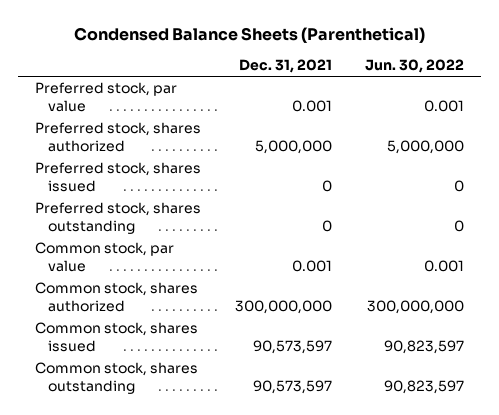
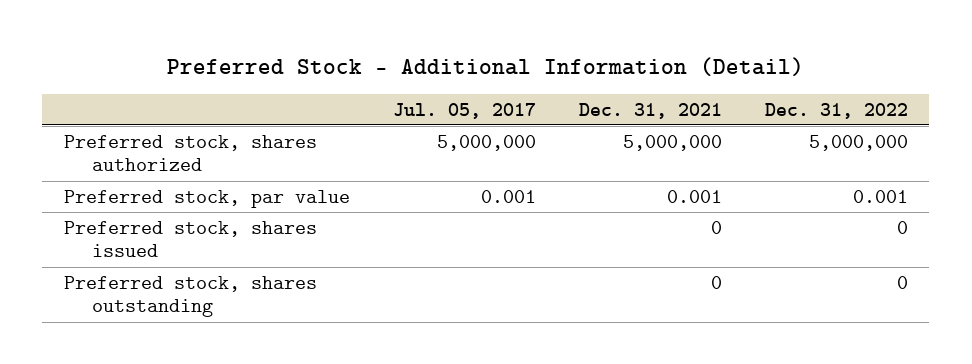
- Condensed Balance Sheets (Parenthetical)
+ Preferred Stock - Additional Information (Detail)
- | Dec. 31, 2021 | Jun. 30, 2022
+ | Jul. 05, 2017 | Dec. 31, 2021 | Dec. 31, 2022
moved down: Preferred stock, par value | 0.001 | 0.001 | 0.001
- Common stock, par value | 0.001 | 0.001
- Common stock, shares authorized | 300,000,000 | 300,000,000
- Common stock, shares issued | 90,573,597 | 90,823,597
- Common stock, shares outstanding | 90,573,597 | 90,823,597

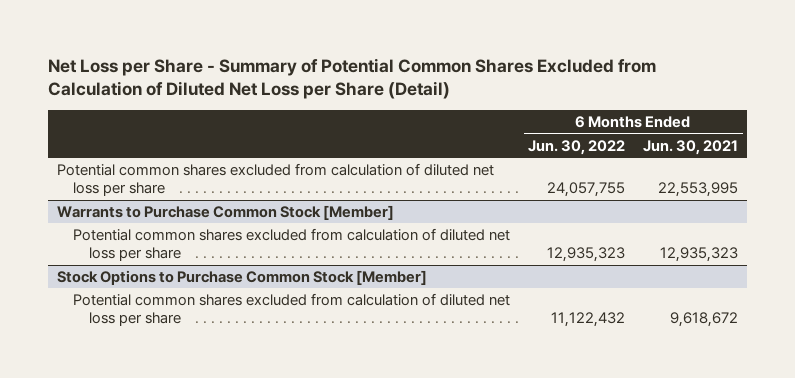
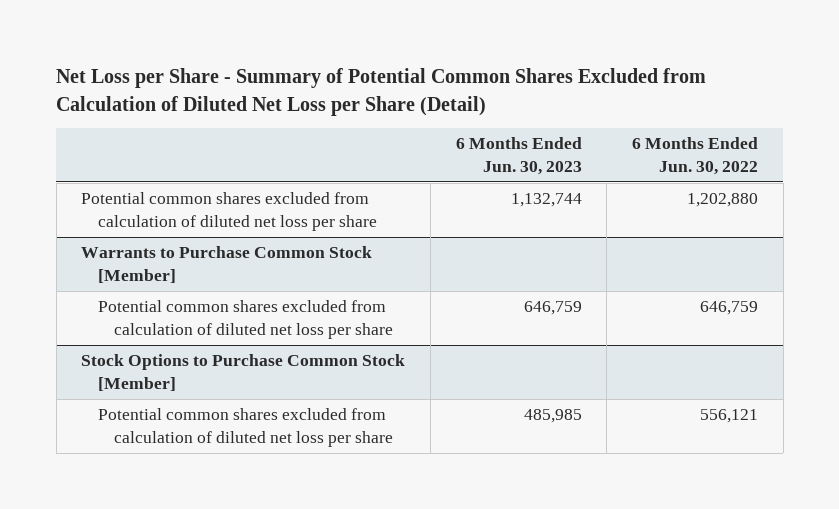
- | 6 Months Ended Jun. 30, 2022 | 6 Months Ended Jun. 30, 2021
+ | 6 Months Ended Jun. 30, 2023 | 6 Months Ended Jun. 30, 2022
- Potential common shares excluded from calculation of diluted net loss per share | 24,057,755 | 22,553,995
+ Potential common shares excluded from calculation of diluted net loss per share | 1,132,744 | 1,202,880
@ Warrants to Purchase Common Stock [Member]
- Potential common shares excluded from calculation of diluted net loss per share | 12,935,323 | 12,935,323
+ Potential common shares excluded from calculation of diluted net loss per share | 646,759 | 646,759
@ Stock Options to Purchase Common Stock [Member]
- Potential common shares excluded from calculation of diluted net loss per share | 11,122,432 | 9,618,672
+ Potential common shares excluded from calculation of diluted net loss per share | 485,985 | 556,121

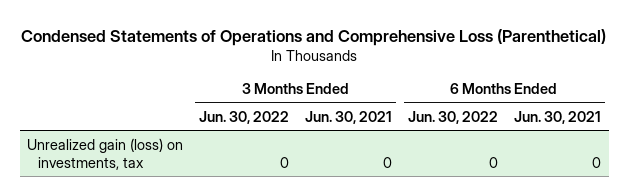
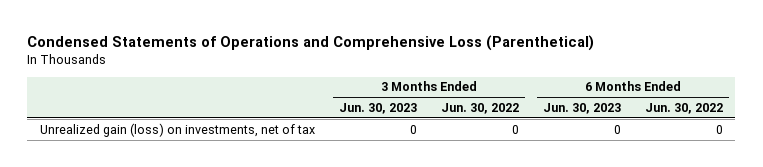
- | 3 Months Ended Jun. 30, 2022 | 3 Months Ended Jun. 30, 2021 | 6 Months Ended Jun. 30, 2022 | 6 Months Ended Jun. 30, 2021
+ | 3 Months Ended Jun. 30, 2023 | 3 Months Ended Jun. 30, 2022 | 6 Months Ended Jun. 30, 2023 | 6 Months Ended Jun. 30, 2022
- Unrealized gain (loss) on investments, tax | 0 | 0 | 0 | 0
+ Unrealized gain (loss) on investments, net of tax | 0 | 0 | 0 | 0

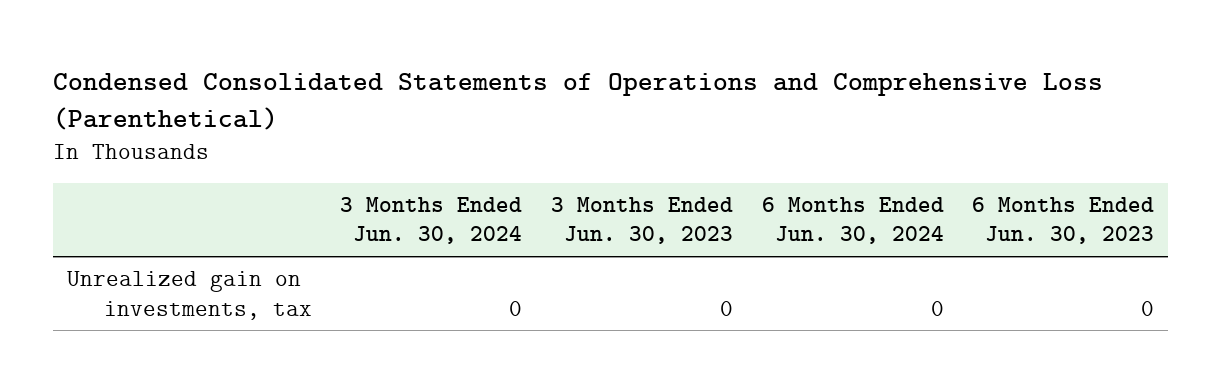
- Condensed Statements of Operations and Comprehensive Loss (Parenthetical)
+ Condensed Consolidated Statements of Operations and Comprehensive Loss (Parenthetical)
- | 3 Months Ended Jun. 30, 2023 | 3 Months Ended Jun. 30, 2022 | 6 Months Ended Jun. 30, 2023 | 6 Months Ended Jun. 30, 2022
+ | 3 Months Ended Jun. 30, 2024 | 3 Months Ended Jun. 30, 2023 | 6 Months Ended Jun. 30, 2024 | 6 Months Ended Jun. 30, 2023
- Unrealized gain (loss) on investments, net of tax | 0 | 0 | 0 | 0
+ Unrealized gain on investments, tax | 0 | 0 | 0 | 0

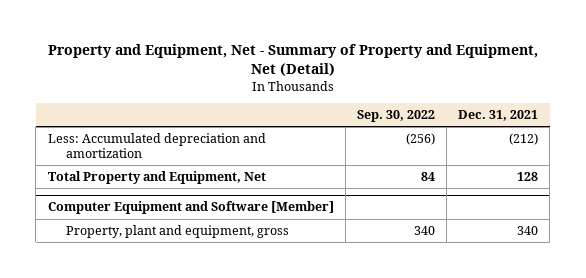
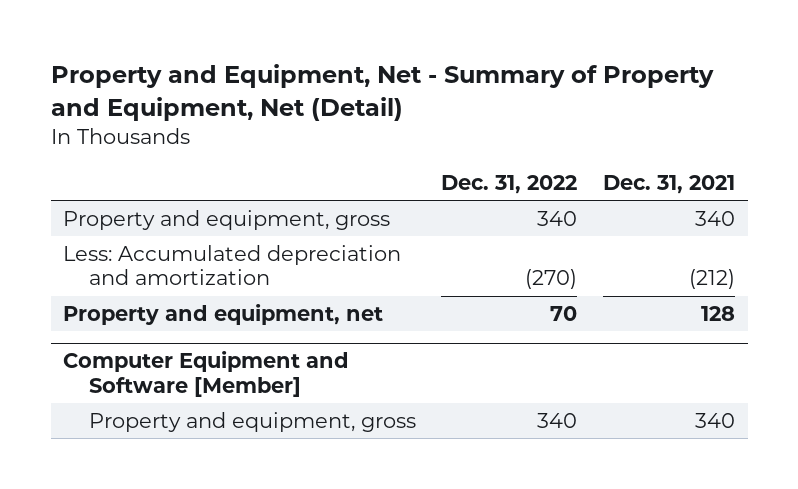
- | Sep. 30, 2022 | Dec. 31, 2021
+ | Dec. 31, 2022 | Dec. 31, 2021
+ Property and equipment, gross | 340 | 340
- Total Property and Equipment, Net | 84 | 128
+ Property and equipment, net | 70 | 128
@ Computer Equipment and Software [Member]
- Property, plant and equipment, gross | 340 | 340
+ Property and equipment, gross | 340 | 340

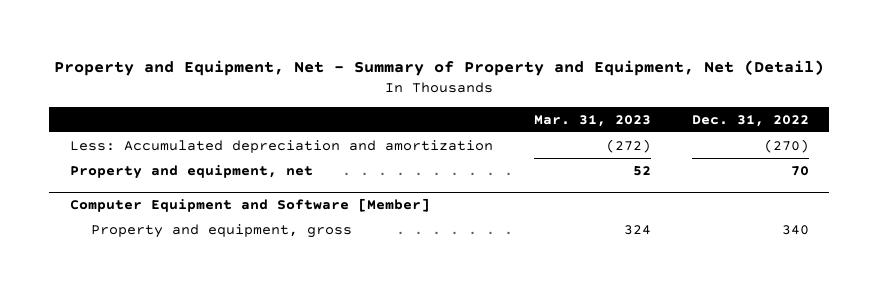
- | Dec. 31, 2022 | Dec. 31, 2021
+ | Mar. 31, 2023 | Dec. 31, 2022
- Property and equipment, gross | 340 | 340

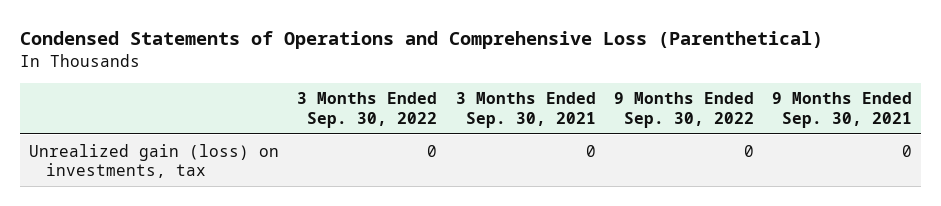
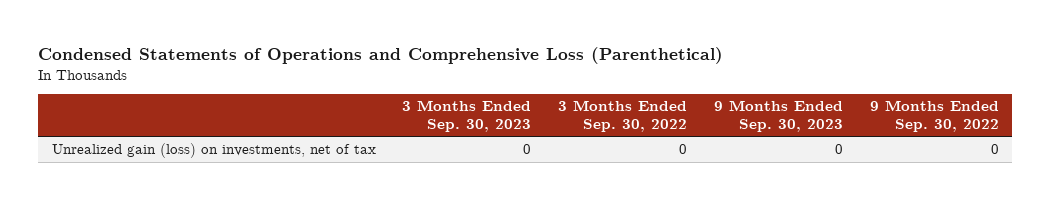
- | 3 Months Ended Sep. 30, 2022 | 3 Months Ended Sep. 30, 2021 | 9 Months Ended Sep. 30, 2022 | 9 Months Ended Sep. 30, 2021
+ | 3 Months Ended Sep. 30, 2023 | 3 Months Ended Sep. 30, 2022 | 9 Months Ended Sep. 30, 2023 | 9 Months Ended Sep. 30, 2022
- Unrealized gain (loss) on investments, tax | 0 | 0 | 0 | 0
+ Unrealized gain (loss) on investments, net of tax | 0 | 0 | 0 | 0

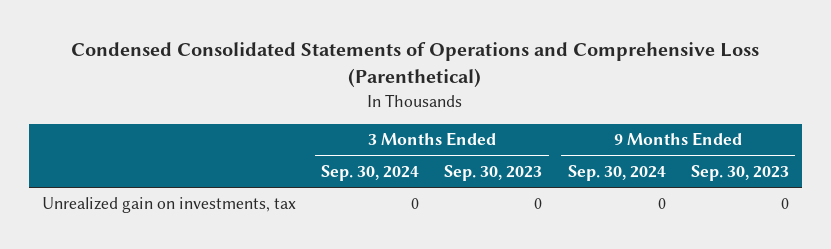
- Condensed Statements of Operations and Comprehensive Loss (Parenthetical)
+ Condensed Consolidated Statements of Operations and Comprehensive Loss (Parenthetical)
- | 3 Months Ended Sep. 30, 2023 | 3 Months Ended Sep. 30, 2022 | 9 Months Ended Sep. 30, 2023 | 9 Months Ended Sep. 30, 2022
+ | 3 Months Ended Sep. 30, 2024 | 3 Months Ended Sep. 30, 2023 | 9 Months Ended Sep. 30, 2024 | 9 Months Ended Sep. 30, 2023
- Unrealized gain (loss) on investments, net of tax | 0 | 0 | 0 | 0
+ Unrealized gain on investments, tax | 0 | 0 | 0 | 0

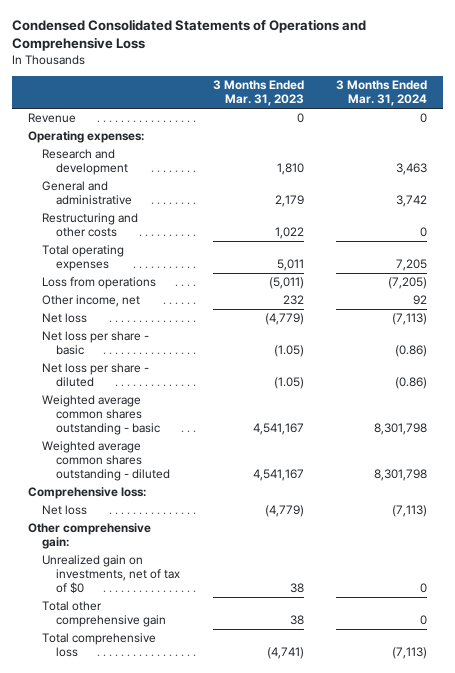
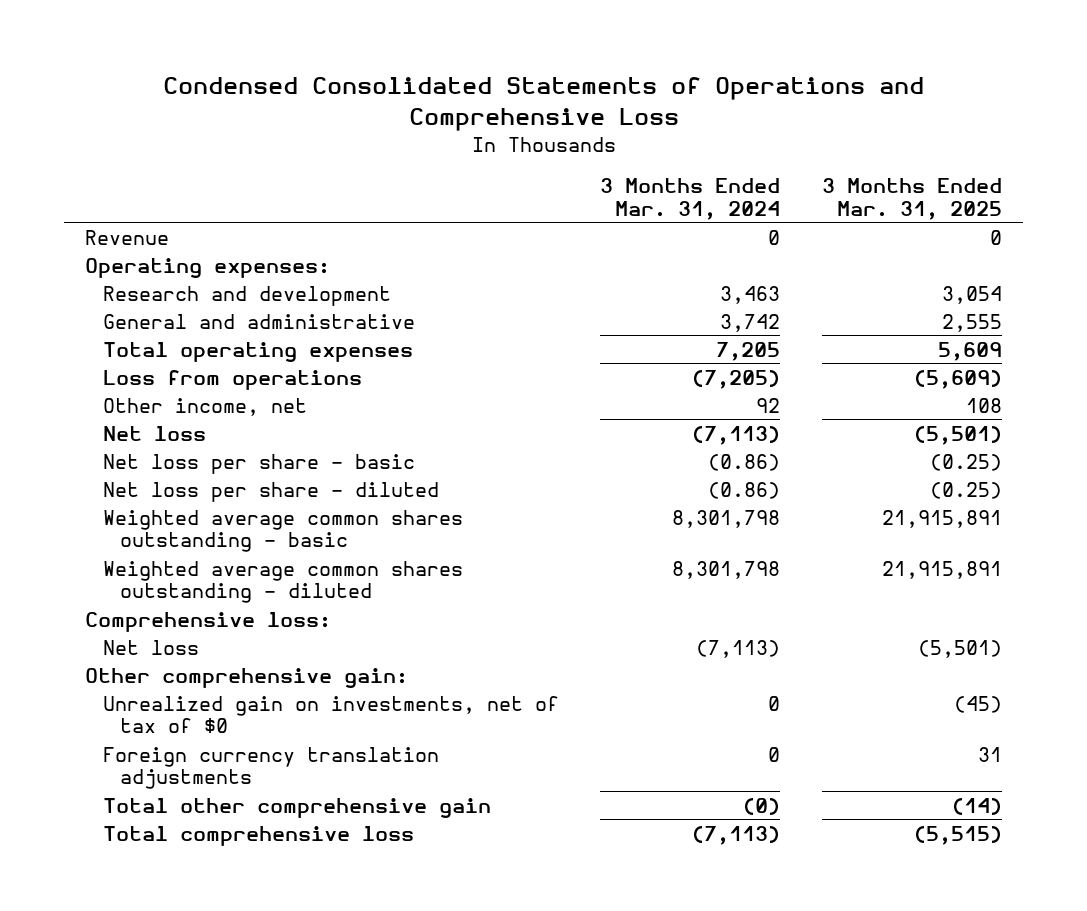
- | 3 Months Ended Mar. 31, 2023 | 3 Months Ended Mar. 31, 2024
+ | 3 Months Ended Mar. 31, 2024 | 3 Months Ended Mar. 31, 2025
- Restructuring and other costs | 1,022 | 0
- Total other comprehensive gain | 38 | 0
+ Foreign currency translation adjustments | 0 | 31
+ Total other comprehensive gain | (0) | (14)

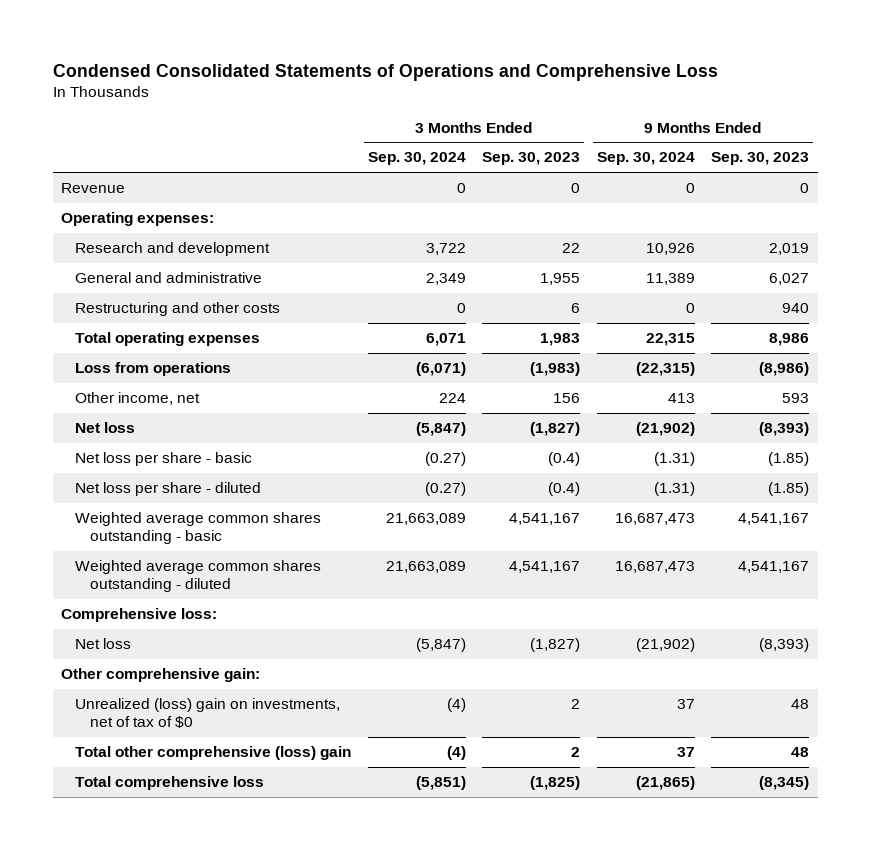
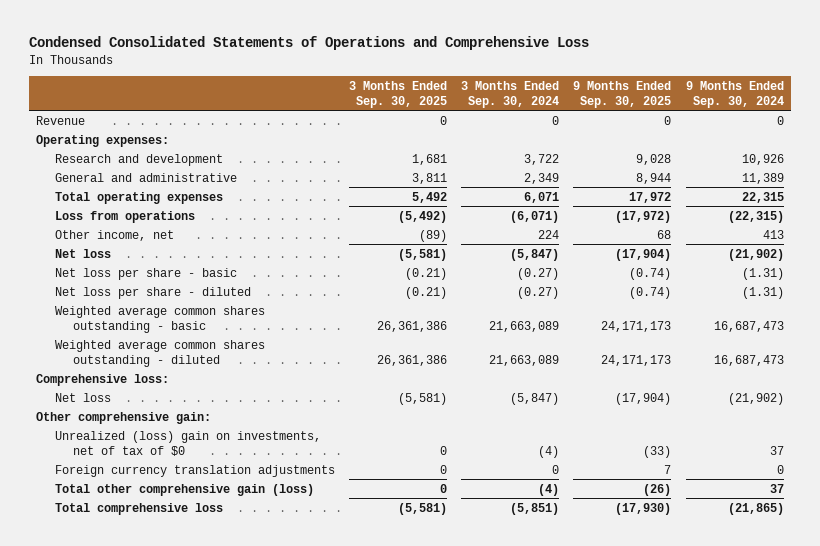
- | 3 Months Ended Sep. 30, 2024 | 3 Months Ended Sep. 30, 2023 | 9 Months Ended Sep. 30, 2024 | 9 Months Ended Sep. 30, 2023
+ | 3 Months Ended Sep. 30, 2025 | 3 Months Ended Sep. 30, 2024 | 9 Months Ended Sep. 30, 2025 | 9 Months Ended Sep. 30, 2024
- Restructuring and other costs | 0 | 6 | 0 | 940
- Total other comprehensive (loss) gain | (4) | 2 | 37 | 48
+ Foreign currency translation adjustments | 0 | 0 | 7 | 0
+ Total other comprehensive gain (loss) | 0 | (4) | (26) | 37

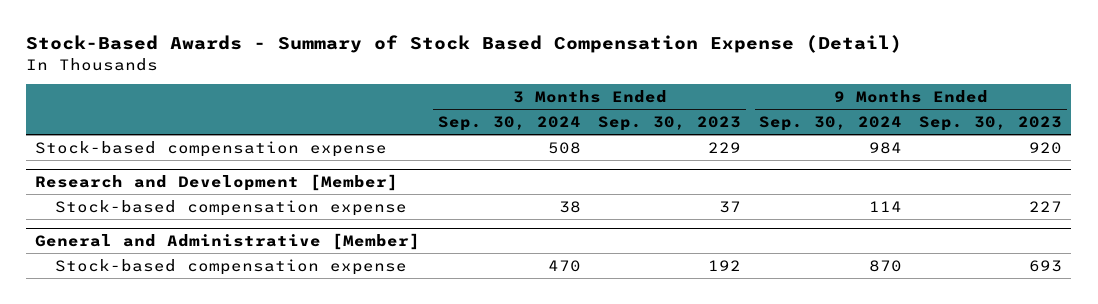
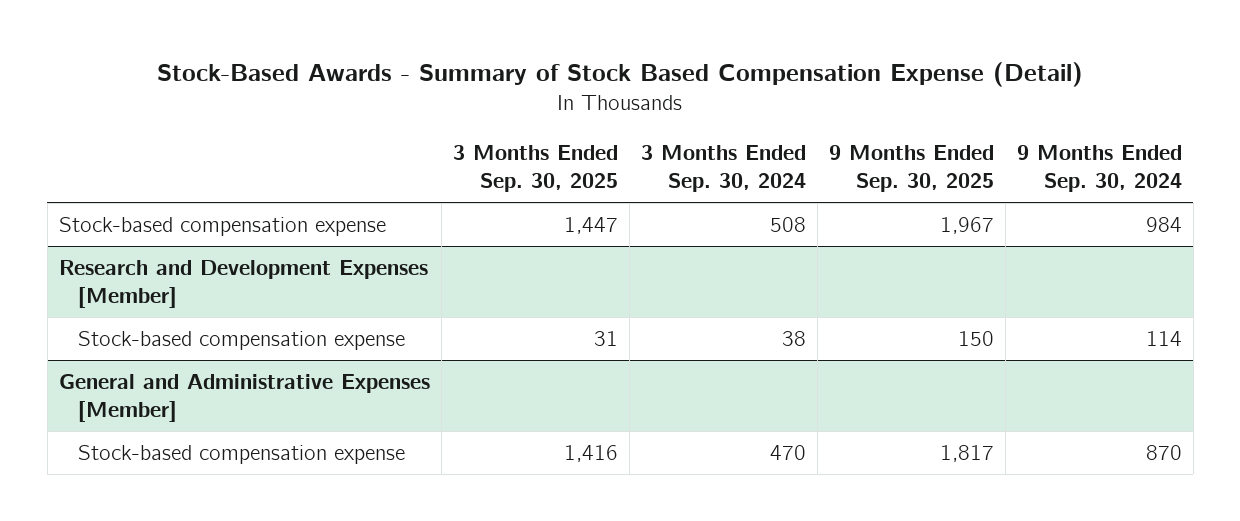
- | 3 Months Ended Sep. 30, 2024 | 3 Months Ended Sep. 30, 2023 | 9 Months Ended Sep. 30, 2024 | 9 Months Ended Sep. 30, 2023
+ | 3 Months Ended Sep. 30, 2025 | 3 Months Ended Sep. 30, 2024 | 9 Months Ended Sep. 30, 2025 | 9 Months Ended Sep. 30, 2024
- Research and Development [Member]
+ Research and Development Expenses [Member]
- General and Administrative [Member]
+ General and Administrative Expenses [Member]

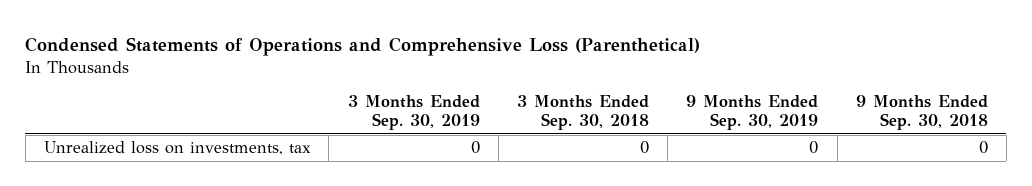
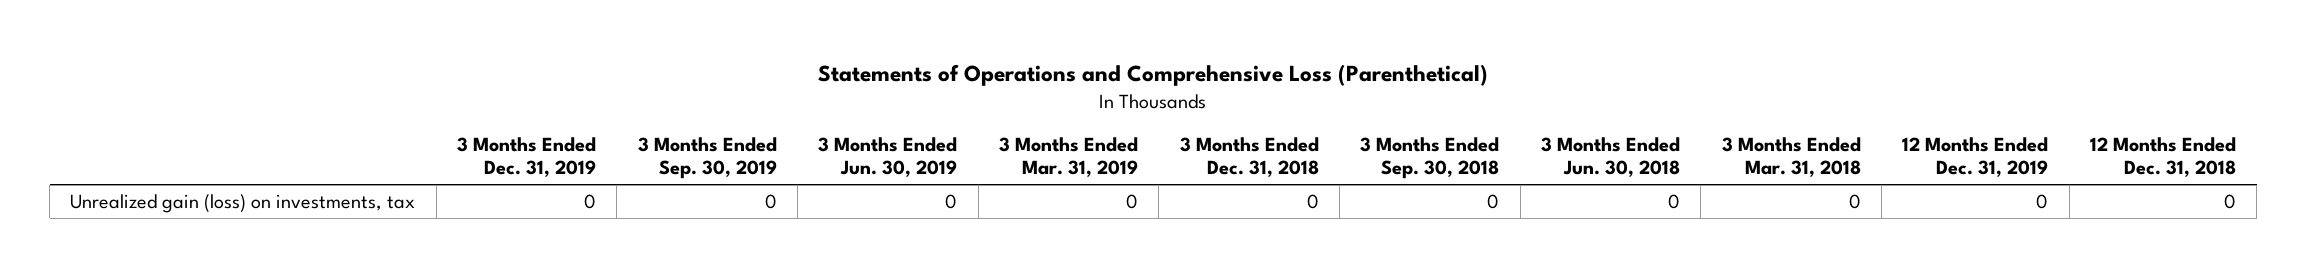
- Condensed Statements of Operations and Comprehensive Loss (Parenthetical)
+ Statements of Operations and Comprehensive Loss (Parenthetical)
- | 3 Months Ended Sep. 30, 2019 | 3 Months Ended Sep. 30, 2018 | 9 Months Ended Sep. 30, 2019 | 9 Months Ended Sep. 30, 2018
+ | 3 Months Ended Dec. 31, 2019 | 3 Months Ended Sep. 30, 2019 | 3 Months Ended Jun. 30, 2019 | 3 Months Ended Mar. 31, 2019 | 3 Months Ended Dec. 31, 2018 | 3 Months Ended Sep. 30, 2018 | 3 Months Ended Jun. 30, 2018 | 3 Months Ended Mar. 31, 2018 | 12 Months Ended Dec. 31, 2019 | 12 Months Ended Dec. 31, 2018
- Unrealized loss on investments, tax | 0 | 0 | 0 | 0
+ Unrealized gain (loss) on investments, tax | 0 | 0 | 0 | 0 | 0 | 0 | 0 | 0 | 0 | 0

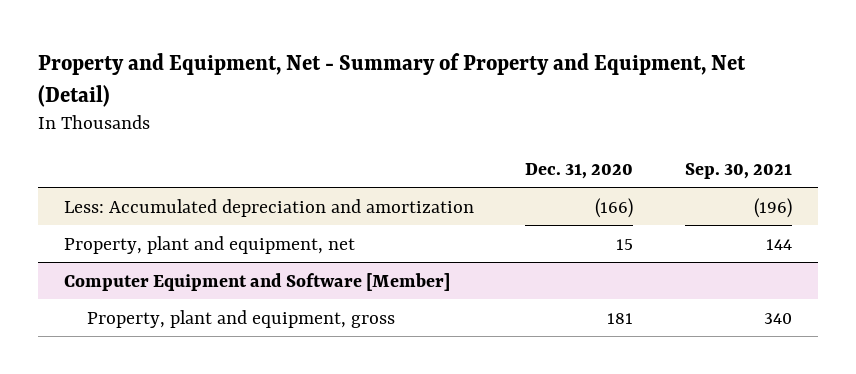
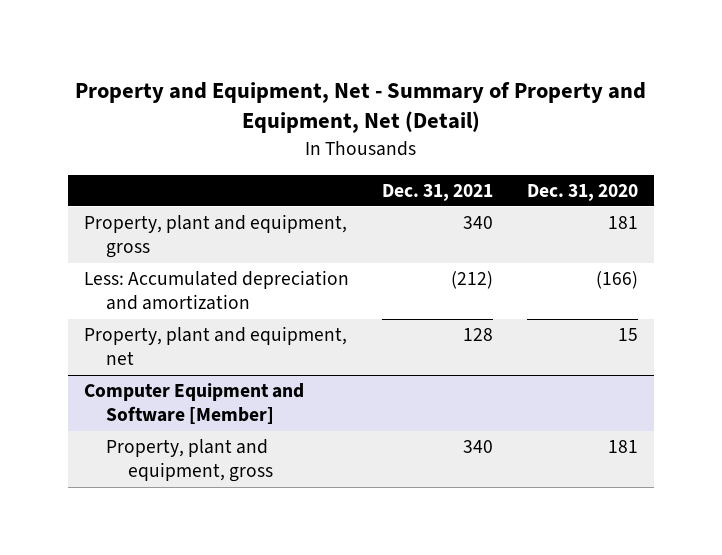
- | Dec. 31, 2020 | Sep. 30, 2021
+ | Dec. 31, 2021 | Dec. 31, 2020
+ Property, plant and equipment, gross | 340 | 181

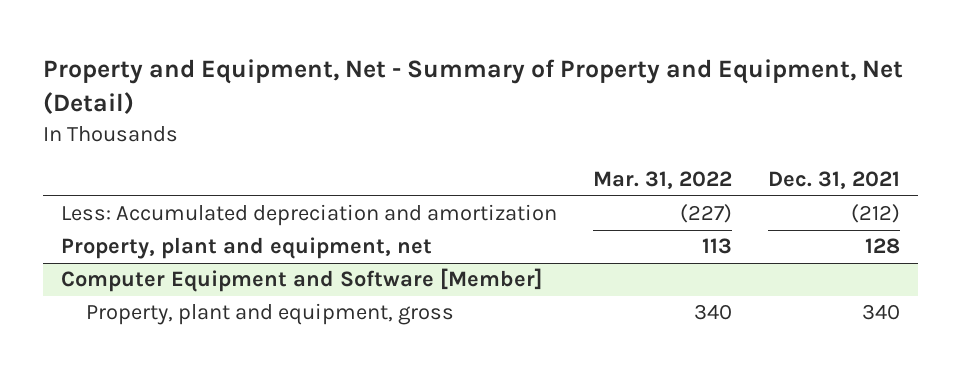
- | Dec. 31, 2021 | Dec. 31, 2020
+ | Mar. 31, 2022 | Dec. 31, 2021
- Property, plant and equipment, gross | 340 | 181

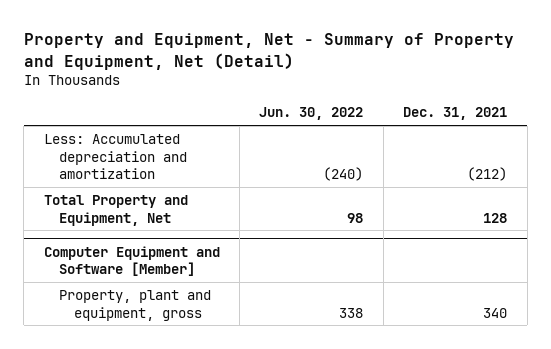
- | Mar. 31, 2022 | Dec. 31, 2021
+ | Jun. 30, 2022 | Dec. 31, 2021
- Property, plant and equipment, net | 113 | 128
+ Total Property and Equipment, Net | 98 | 128

